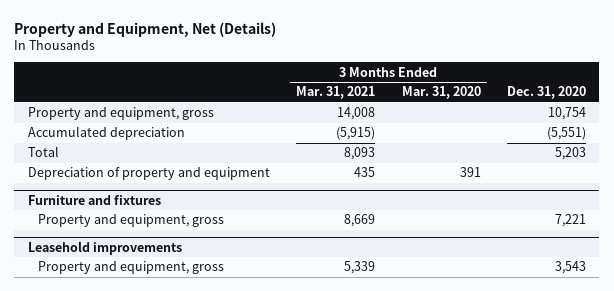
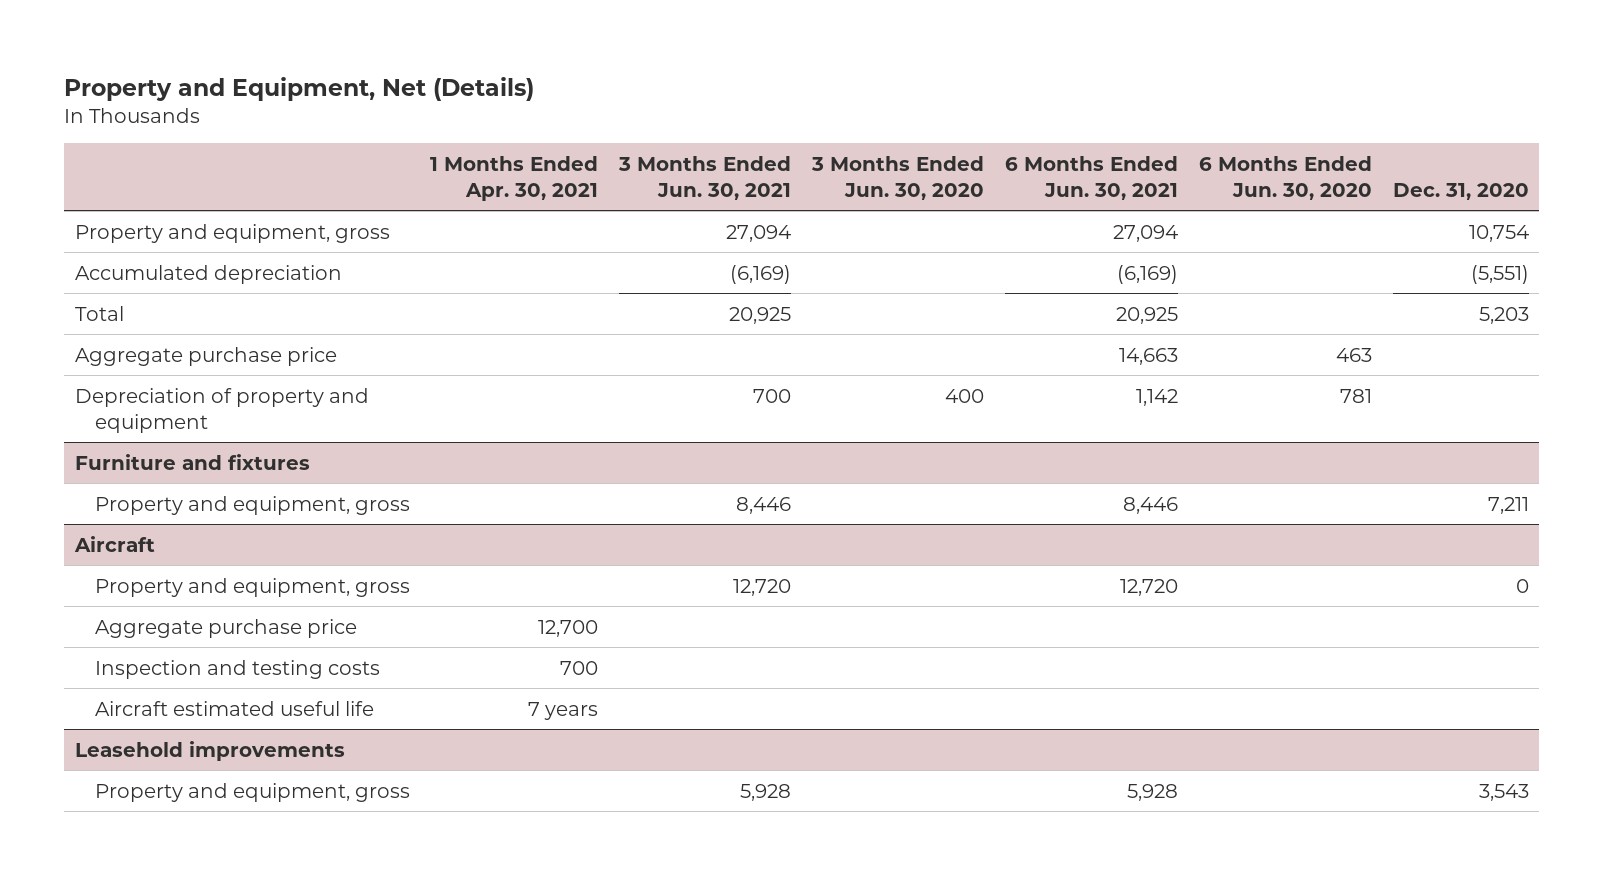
- | 3 Months Ended Mar. 31, 2021 | 3 Months Ended Mar. 31, 2020 | Dec. 31, 2020
+ | 1 Months Ended Apr. 30, 2021 | 3 Months Ended Jun. 30, 2021 | 3 Months Ended Jun. 30, 2020 | 6 Months Ended Jun. 30, 2021 | 6 Months Ended Jun. 30, 2020 | Dec. 31, 2020
+ Aggregate purchase price | | | | 14,663 | 463 |
@ Furniture and fixtures
- Property and equipment, gross | 8,669 | | 7,221
+ Property and equipment, gross | | 8,446 | | 8,446 | | 7,211
+ Aircraft
+ Property and equipment, gross | | 12,720 | | 12,720 | | 0
+ Aggregate purchase price | 12,700 | | | | |
+ Inspection and testing costs | 700 | | | | |
+ Aircraft estimated useful life | 7 years | | | | |

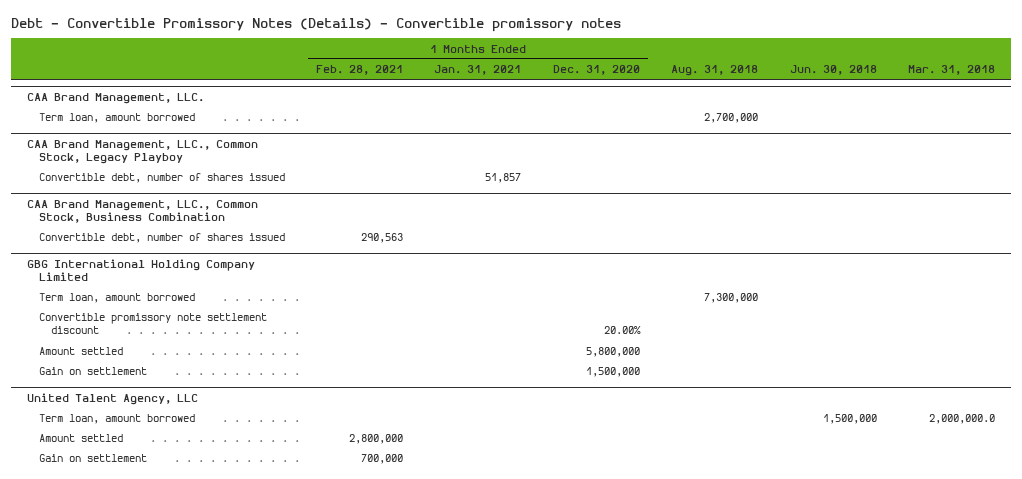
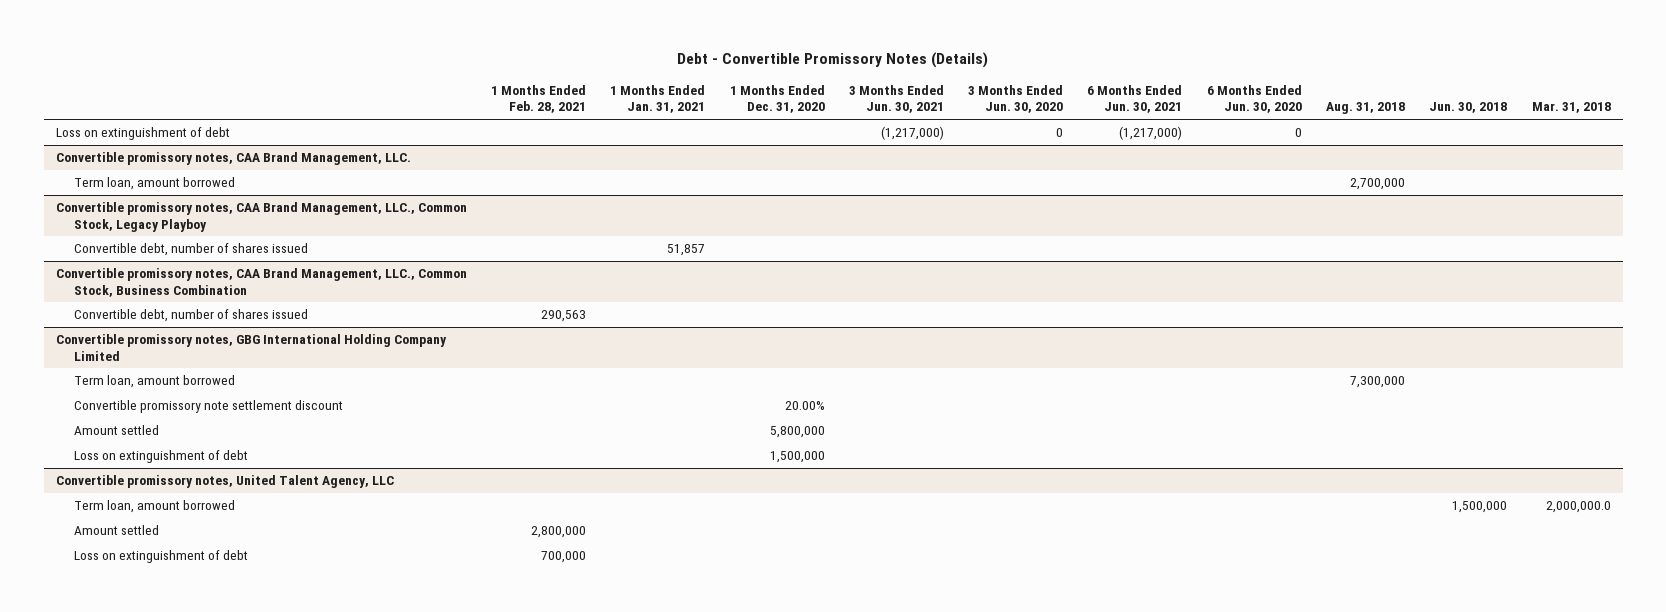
- Debt - Convertible Promissory Notes (Details) - Convertible promissory notes
+ Debt - Convertible Promissory Notes (Details)
- | 1 Months Ended Feb. 28, 2021 | 1 Months Ended Jan. 31, 2021 | 1 Months Ended Dec. 31, 2020 | Aug. 31, 2018 | Jun. 30, 2018 | Mar. 31, 2018
+ | 1 Months Ended Feb. 28, 2021 | 1 Months Ended Jan. 31, 2021 | 1 Months Ended Dec. 31, 2020 | 3 Months Ended Jun. 30, 2021 | 3 Months Ended Jun. 30, 2020 | 6 Months Ended Jun. 30, 2021 | 6 Months Ended Jun. 30, 2020 | Aug. 31, 2018 | Jun. 30, 2018 | Mar. 31, 2018
- CAA Brand Management, LLC.
+ Loss on extinguishment of debt | | | | (1,217,000) | 0 | (1,217,000) | 0 | | |
+ Convertible promissory notes, CAA Brand Management, LLC.
- CAA Brand Management, LLC., Common Stock, Legacy Playboy
+ Convertible promissory notes, CAA Brand Management, LLC., Common Stock, Legacy Playboy
- CAA Brand Management, LLC., Common Stock, Business Combination
+ Convertible promissory notes, CAA Brand Management, LLC., Common Stock, Business Combination
- GBG International Holding Company Limited
+ Convertible promissory notes, GBG International Holding Company Limited
- Gain on settlement | | | 1,500,000 | | |
- United Talent Agency, LLC
+ Loss on extinguishment of debt | | | 1,500,000 | | | | | | |
+ Convertible promissory notes, United Talent Agency, LLC
- Gain on settlement | 700,000 | | | | |
+ Loss on extinguishment of debt | 700,000 | | | | | | | | |

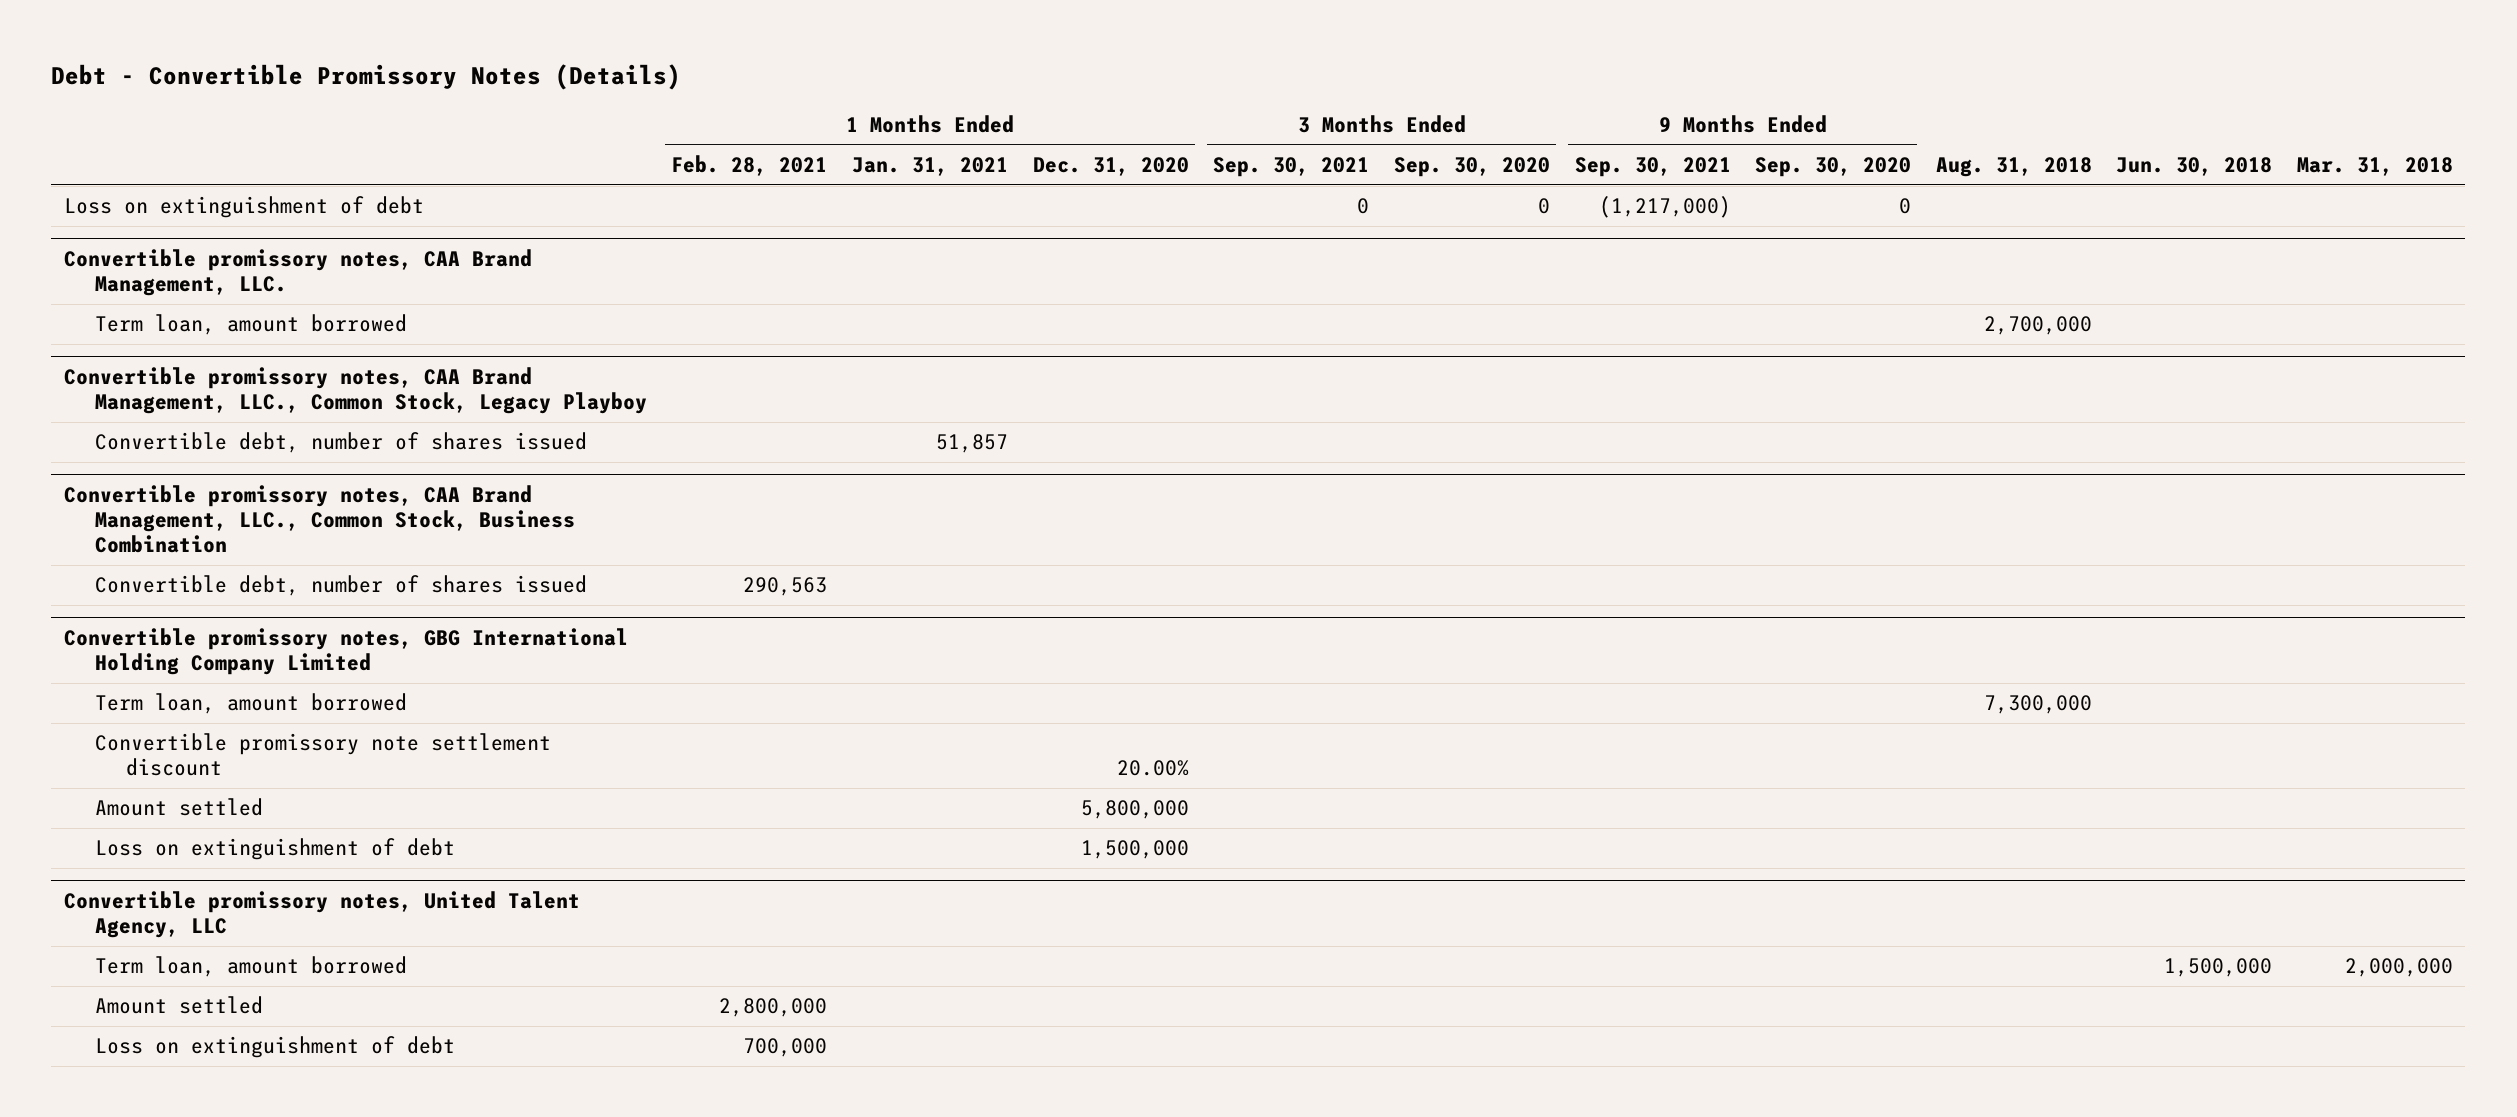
- | 1 Months Ended Feb. 28, 2021 | 1 Months Ended Jan. 31, 2021 | 1 Months Ended Dec. 31, 2020 | 3 Months Ended Jun. 30, 2021 | 3 Months Ended Jun. 30, 2020 | 6 Months Ended Jun. 30, 2021 | 6 Months Ended Jun. 30, 2020 | Aug. 31, 2018 | Jun. 30, 2018 | Mar. 31, 2018
+ | 1 Months Ended Feb. 28, 2021 | 1 Months Ended Jan. 31, 2021 | 1 Months Ended Dec. 31, 2020 | 3 Months Ended Sep. 30, 2021 | 3 Months Ended Sep. 30, 2020 | 9 Months Ended Sep. 30, 2021 | 9 Months Ended Sep. 30, 2020 | Aug. 31, 2018 | Jun. 30, 2018 | Mar. 31, 2018
@ Convertible promissory notes, United Talent Agency, LLC
- Term loan, amount borrowed | | | | | | | | | 1,500,000 | 2,000,000.0
+ Term loan, amount borrowed | | | | | | | | | 1,500,000 | 2,000,000

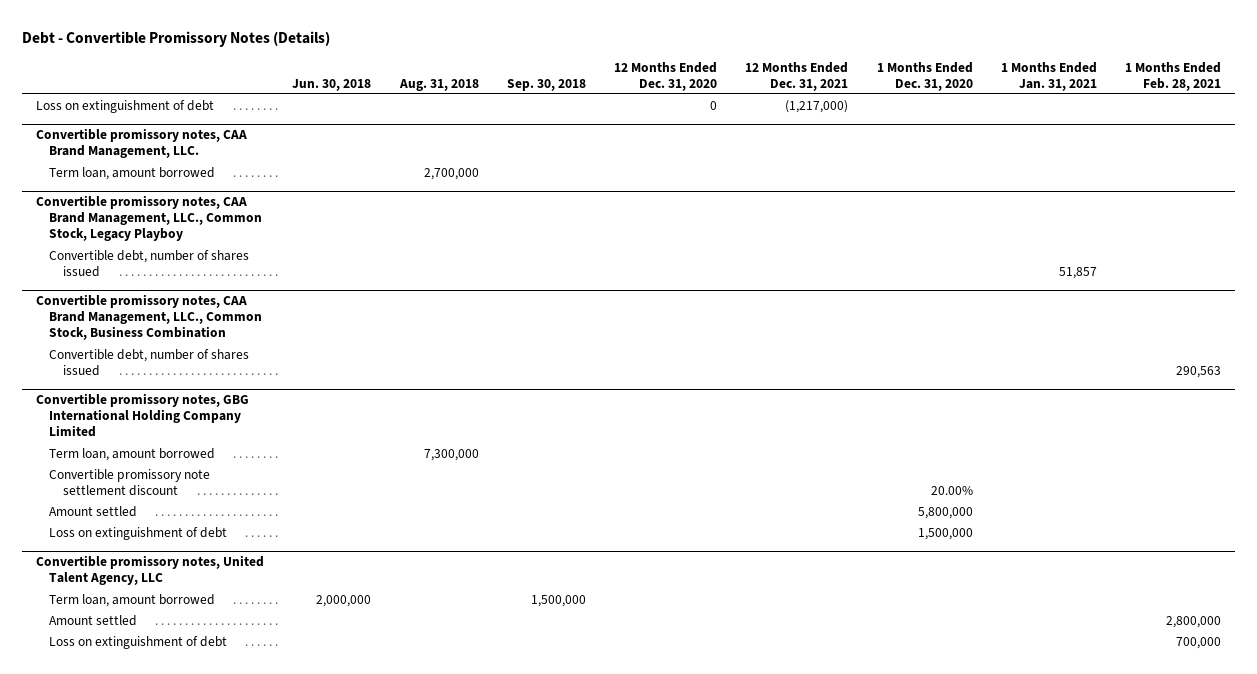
- | 1 Months Ended Feb. 28, 2021 | 1 Months Ended Jan. 31, 2021 | 1 Months Ended Dec. 31, 2020 | 3 Months Ended Sep. 30, 2021 | 3 Months Ended Sep. 30, 2020 | 9 Months Ended Sep. 30, 2021 | 9 Months Ended Sep. 30, 2020 | Aug. 31, 2018 | Jun. 30, 2018 | Mar. 31, 2018
+ | Jun. 30, 2018 | Aug. 31, 2018 | Sep. 30, 2018 | 12 Months Ended Dec. 31, 2020 | 12 Months Ended Dec. 31, 2021 | 1 Months Ended Dec. 31, 2020 | 1 Months Ended Jan. 31, 2021 | 1 Months Ended Feb. 28, 2021
@ Convertible promissory notes, United Talent Agency, LLC
- Term loan, amount borrowed | | | | | | | | | 1,500,000 | 2,000,000
+ Term loan, amount borrowed | 2,000,000 | | 1,500,000 | | | | |

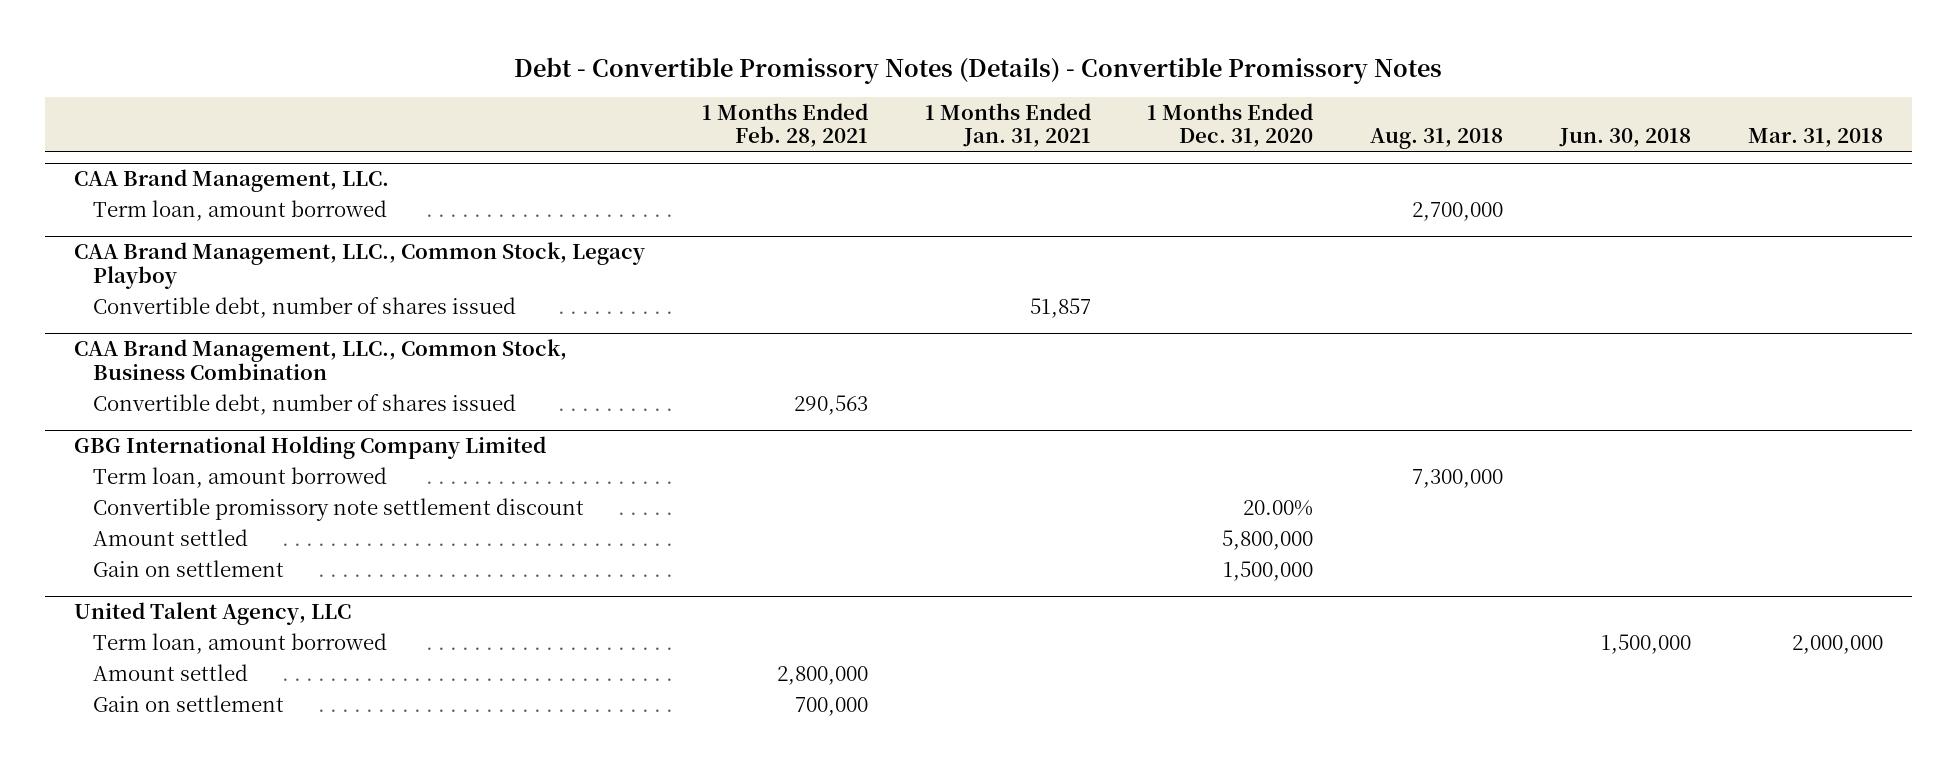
- Debt - Convertible Promissory Notes (Details)
+ Debt - Convertible Promissory Notes (Details) - Convertible Promissory Notes
- | Jun. 30, 2018 | Aug. 31, 2018 | Sep. 30, 2018 | 12 Months Ended Dec. 31, 2020 | 12 Months Ended Dec. 31, 2021 | 1 Months Ended Dec. 31, 2020 | 1 Months Ended Jan. 31, 2021 | 1 Months Ended Feb. 28, 2021
+ | 1 Months Ended Feb. 28, 2021 | 1 Months Ended Jan. 31, 2021 | 1 Months Ended Dec. 31, 2020 | Aug. 31, 2018 | Jun. 30, 2018 | Mar. 31, 2018
- Loss on extinguishment of debt | | | | 0 | (1,217,000) | | |
- Convertible promissory notes, CAA Brand Management, LLC.
+ CAA Brand Management, LLC.
- Convertible promissory notes, CAA Brand Management, LLC., Common Stock, Legacy Playboy
+ CAA Brand Management, LLC., Common Stock, Legacy Playboy
- Convertible promissory notes, CAA Brand Management, LLC., Common Stock, Business Combination
+ CAA Brand Management, LLC., Common Stock, Business Combination
- Convertible promissory notes, GBG International Holding Company Limited
+ GBG International Holding Company Limited
- Loss on extinguishment of debt | | | | | | 1,500,000 | |
- Convertible promissory notes, United Talent Agency, LLC
- Term loan, amount borrowed | 2,000,000 | | 1,500,000 | | | | |
+ Gain on settlement | | | 1,500,000 | | |
+ United Talent Agency, LLC
+ Term loan, amount borrowed | | | | | 1,500,000 | 2,000,000
- Loss on extinguishment of debt | | | | | | | | 700,000
+ Gain on settlement | 700,000 | | | | |

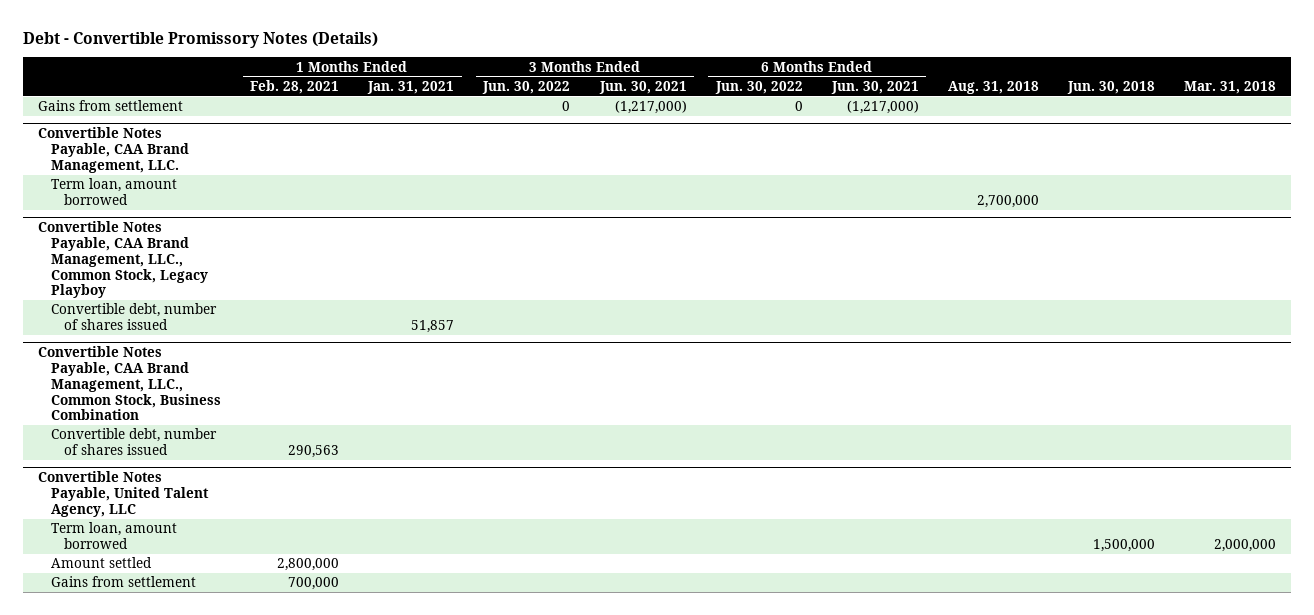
- Debt - Convertible Promissory Notes (Details) - Convertible Promissory Notes
+ Debt - Convertible Promissory Notes (Details)
- | 1 Months Ended Feb. 28, 2021 | 1 Months Ended Jan. 31, 2021 | 1 Months Ended Dec. 31, 2020 | Aug. 31, 2018 | Jun. 30, 2018 | Mar. 31, 2018
+ | 1 Months Ended Feb. 28, 2021 | 1 Months Ended Jan. 31, 2021 | 3 Months Ended Jun. 30, 2022 | 3 Months Ended Jun. 30, 2021 | 6 Months Ended Jun. 30, 2022 | 6 Months Ended Jun. 30, 2021 | Aug. 31, 2018 | Jun. 30, 2018 | Mar. 31, 2018
- CAA Brand Management, LLC.
+ Gains from settlement | | | 0 | (1,217,000) | 0 | (1,217,000) | | |
+ Convertible Notes Payable, CAA Brand Management, LLC.
- CAA Brand Management, LLC., Common Stock, Legacy Playboy
+ Convertible Notes Payable, CAA Brand Management, LLC., Common Stock, Legacy Playboy
- CAA Brand Management, LLC., Common Stock, Business Combination
+ Convertible Notes Payable, CAA Brand Management, LLC., Common Stock, Business Combination
- GBG International Holding Company Limited
- Term loan, amount borrowed | | | | 7,300,000 | |
- Convertible promissory note settlement discount | | | 20.00% | | |
- Amount settled | | | 5,800,000 | | |
- Gain on settlement | | | 1,500,000 | | |
- United Talent Agency, LLC
+ Convertible Notes Payable, United Talent Agency, LLC
- Gain on settlement | 700,000 | | | | |
+ Gains from settlement | 700,000 | | | | | | | |

